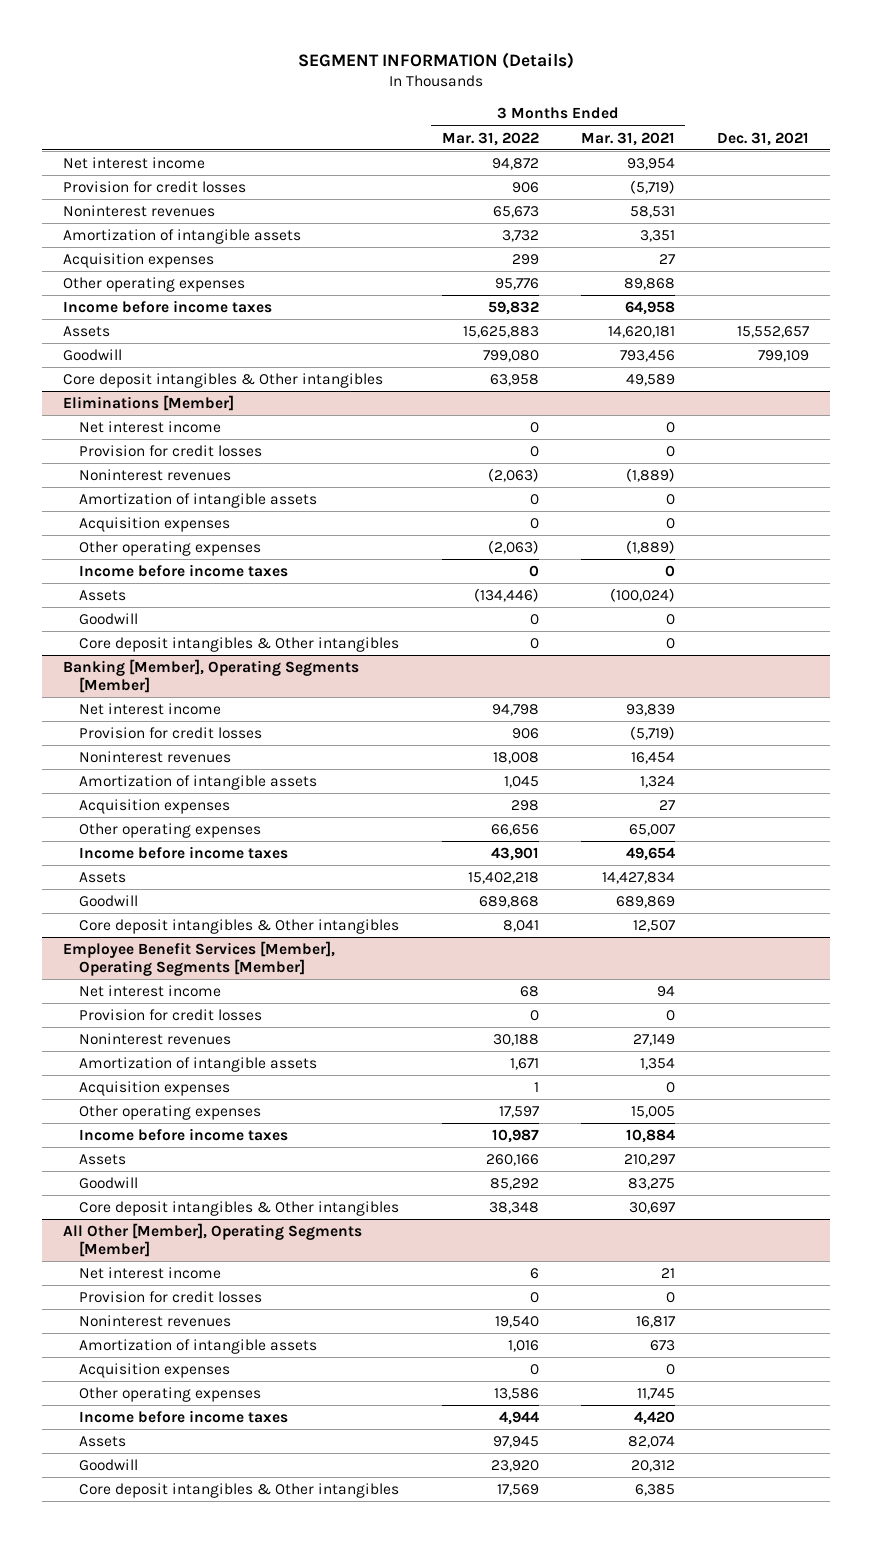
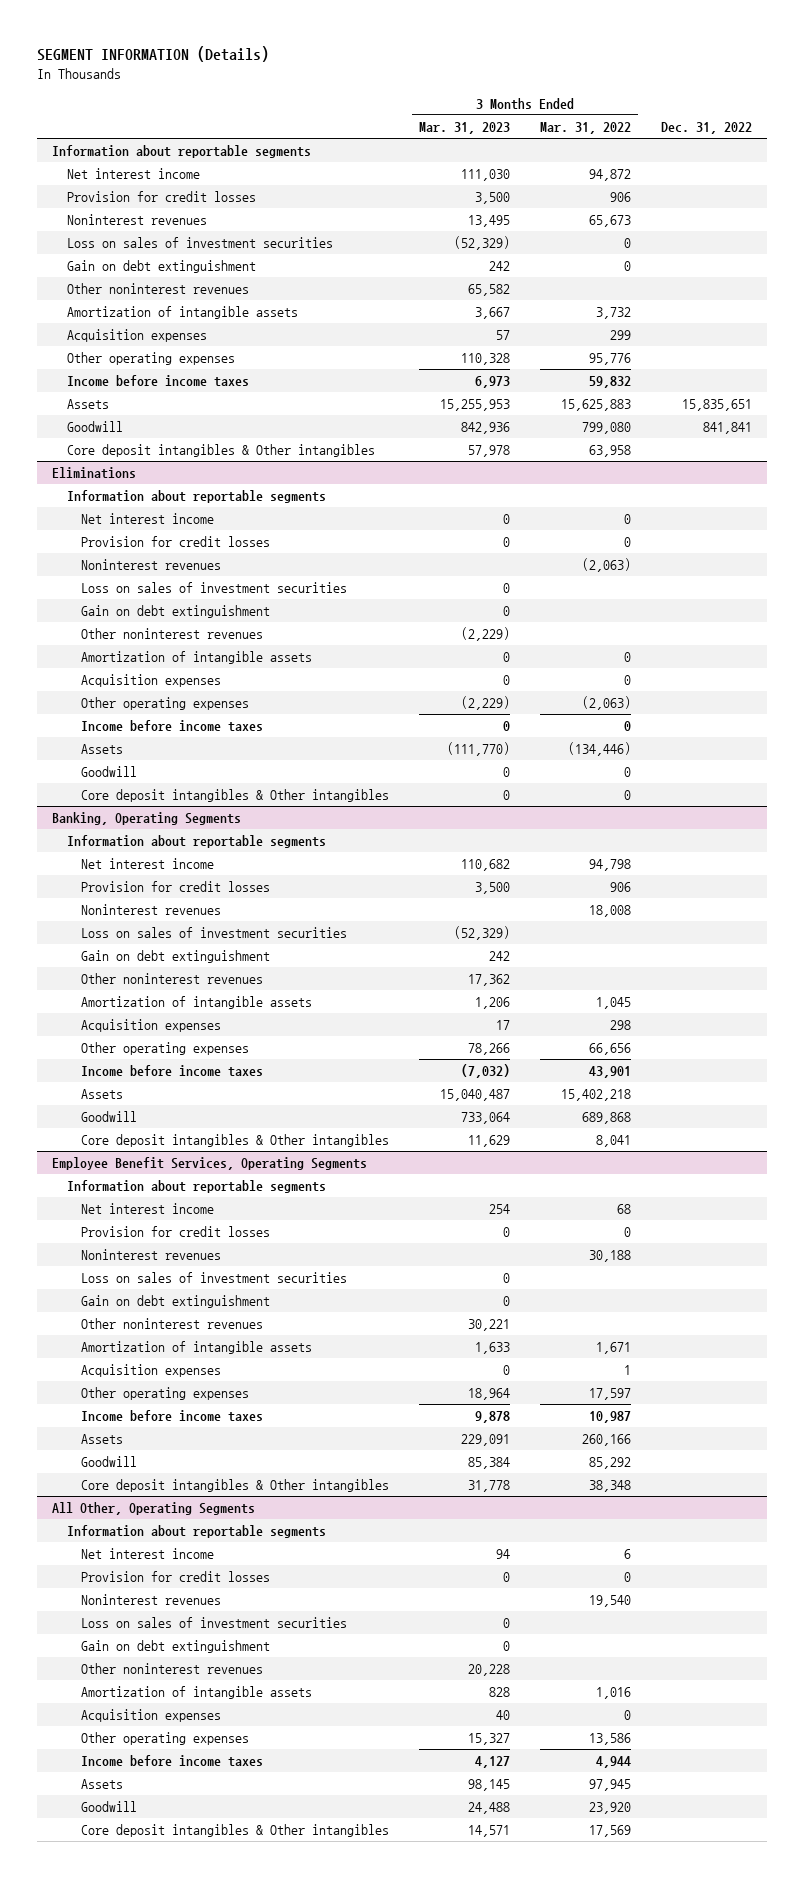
- | 3 Months Ended Mar. 31, 2022 | 3 Months Ended Mar. 31, 2021 | Dec. 31, 2021
+ | 3 Months Ended Mar. 31, 2023 | 3 Months Ended Mar. 31, 2022 | Dec. 31, 2022
+ Information about reportable segments
+ Loss on sales of investment securities | (52,329) | 0 |
+ Gain on debt extinguishment | 242 | 0 |
+ Other noninterest revenues | 65,582 | |
- Eliminations [Member]
+ Eliminations
+ Information about reportable segments
+ Loss on sales of investment securities | 0 | |
+ Gain on debt extinguishment | 0 | |
+ Other noninterest revenues | (2,229) | |
- Banking [Member], Operating Segments [Member]
+ Banking, Operating Segments
+ Information about reportable segments
+ Loss on sales of investment securities | (52,329) | |
+ Gain on debt extinguishment | 242 | |
+ Other noninterest revenues | 17,362 | |
- Employee Benefit Services [Member], Operating Segments [Member]
+ Employee Benefit Services, Operating Segments
+ Information about reportable segments
+ Loss on sales of investment securities | 0 | |
+ Gain on debt extinguishment | 0 | |
+ Other noninterest revenues | 30,221 | |
- All Other [Member], Operating Segments [Member]
+ All Other, Operating Segments
+ Information about reportable segments
+ Loss on sales of investment securities | 0 | |
+ Gain on debt extinguishment | 0 | |
+ Other noninterest revenues | 20,228 | |

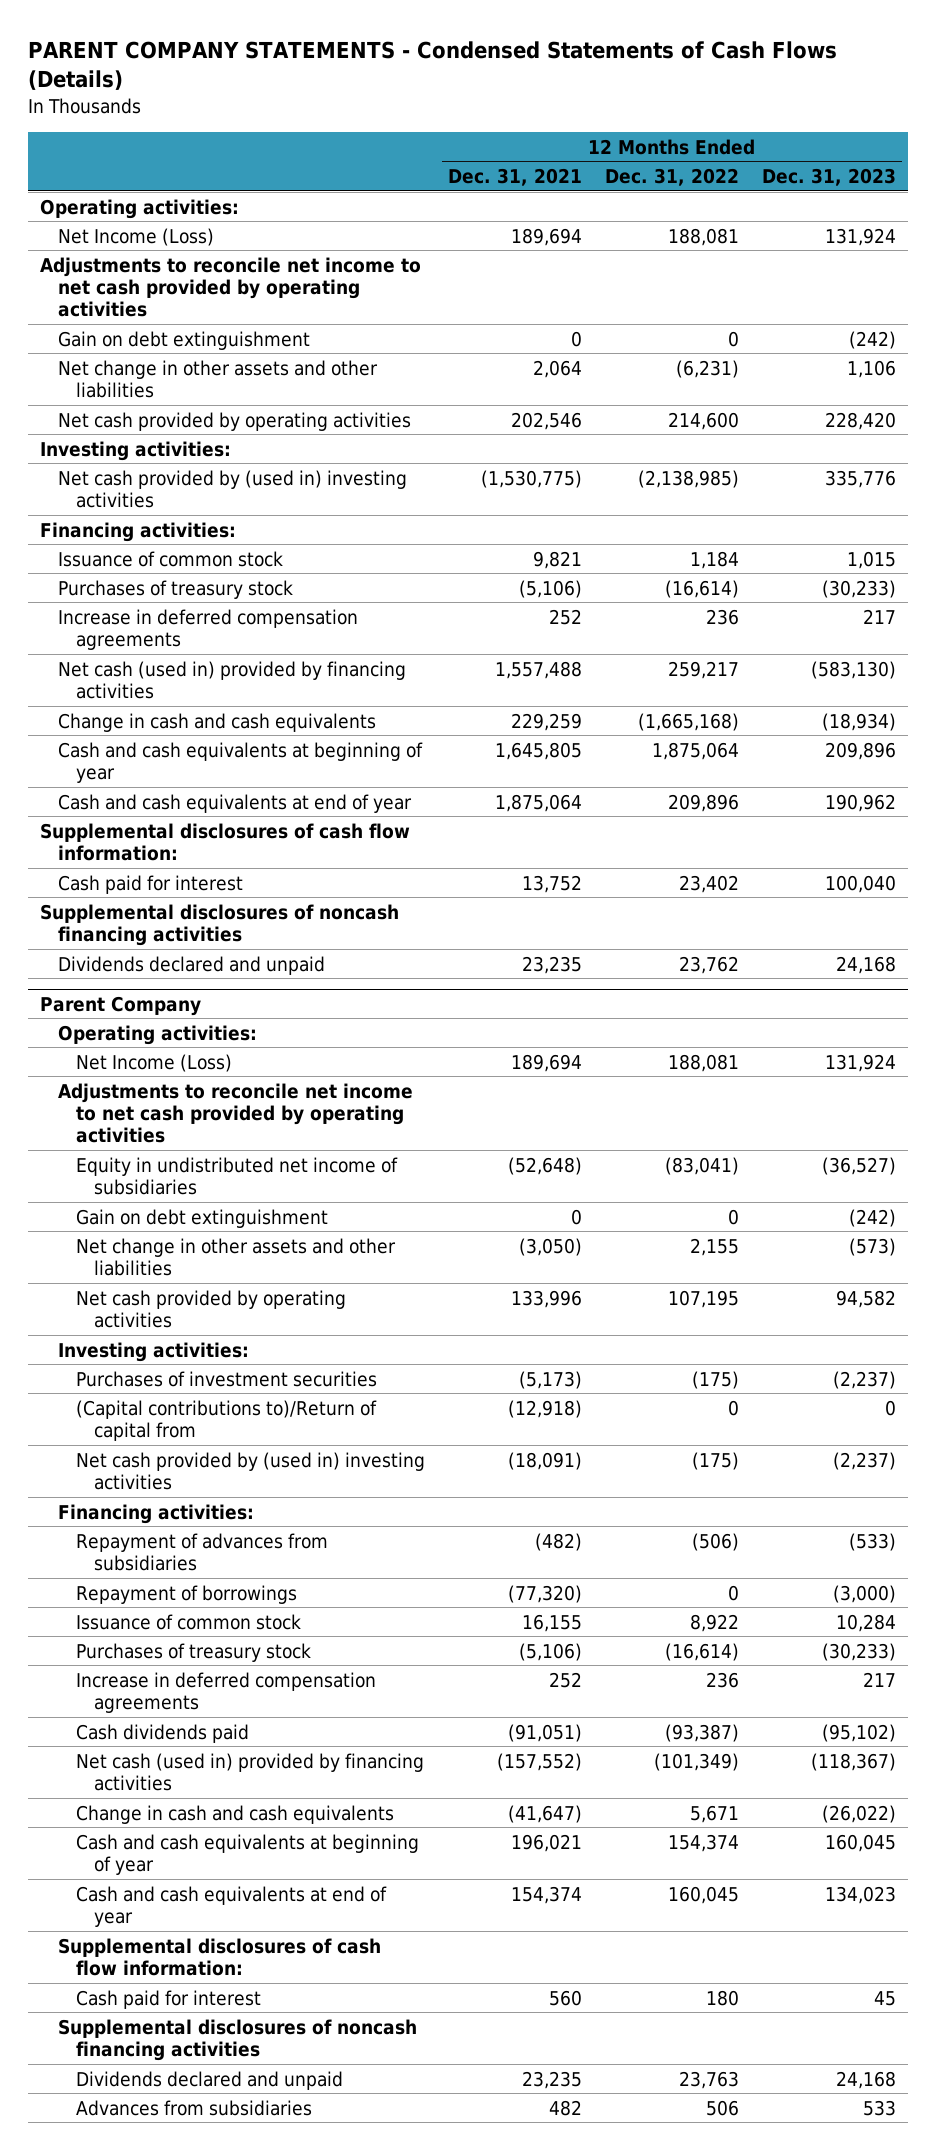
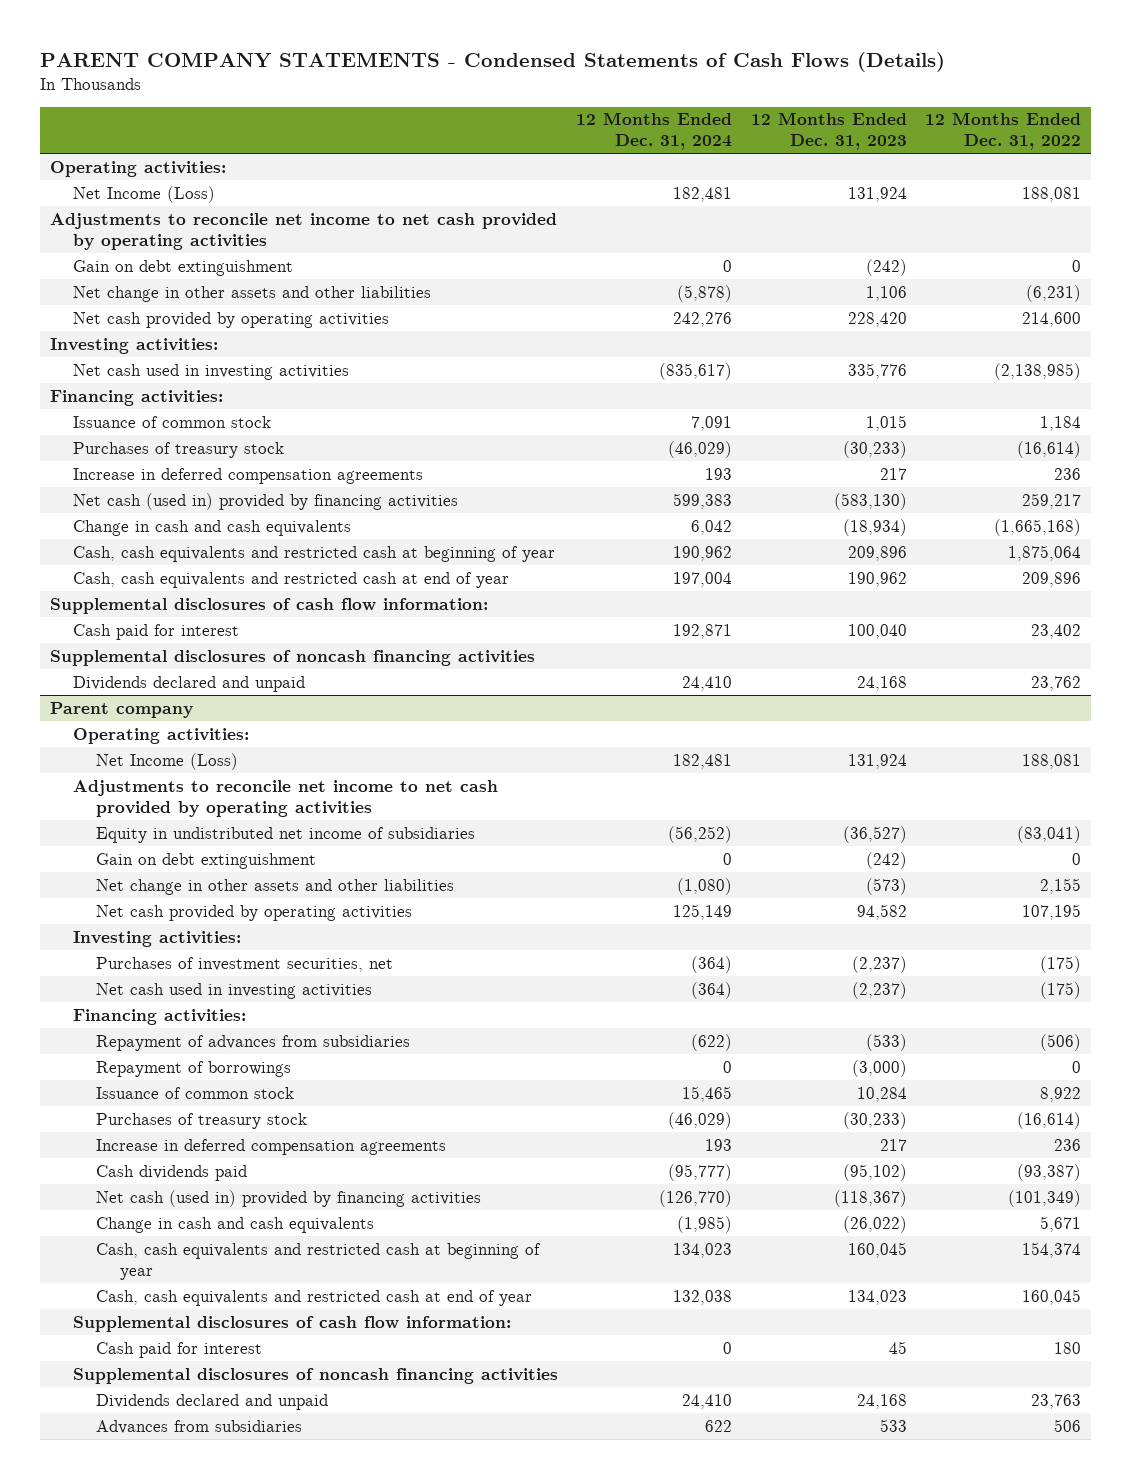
- | 12 Months Ended Dec. 31, 2021 | 12 Months Ended Dec. 31, 2022 | 12 Months Ended Dec. 31, 2023
+ | 12 Months Ended Dec. 31, 2024 | 12 Months Ended Dec. 31, 2023 | 12 Months Ended Dec. 31, 2022
- Net cash provided by (used in) investing activities | (1,530,775) | (2,138,985) | 335,776
+ Net cash used in investing activities | (835,617) | 335,776 | (2,138,985)
- Cash and cash equivalents at beginning of year | 1,645,805 | 1,875,064 | 209,896
- Cash and cash equivalents at end of year | 1,875,064 | 209,896 | 190,962
+ Cash, cash equivalents and restricted cash at beginning of year | 190,962 | 209,896 | 1,875,064
+ Cash, cash equivalents and restricted cash at end of year | 197,004 | 190,962 | 209,896
- Parent Company
+ Parent company
- Purchases of investment securities | (5,173) | (175) | (2,237)
- (Capital contributions to)/Return of capital from | (12,918) | 0 | 0
- Net cash provided by (used in) investing activities | (18,091) | (175) | (2,237)
+ Purchases of investment securities, net | (364) | (2,237) | (175)
+ Net cash used in investing activities | (364) | (2,237) | (175)
- Cash and cash equivalents at beginning of year | 196,021 | 154,374 | 160,045
- Cash and cash equivalents at end of year | 154,374 | 160,045 | 134,023
+ Cash, cash equivalents and restricted cash at beginning of year | 134,023 | 160,045 | 154,374
+ Cash, cash equivalents and restricted cash at end of year | 132,038 | 134,023 | 160,045

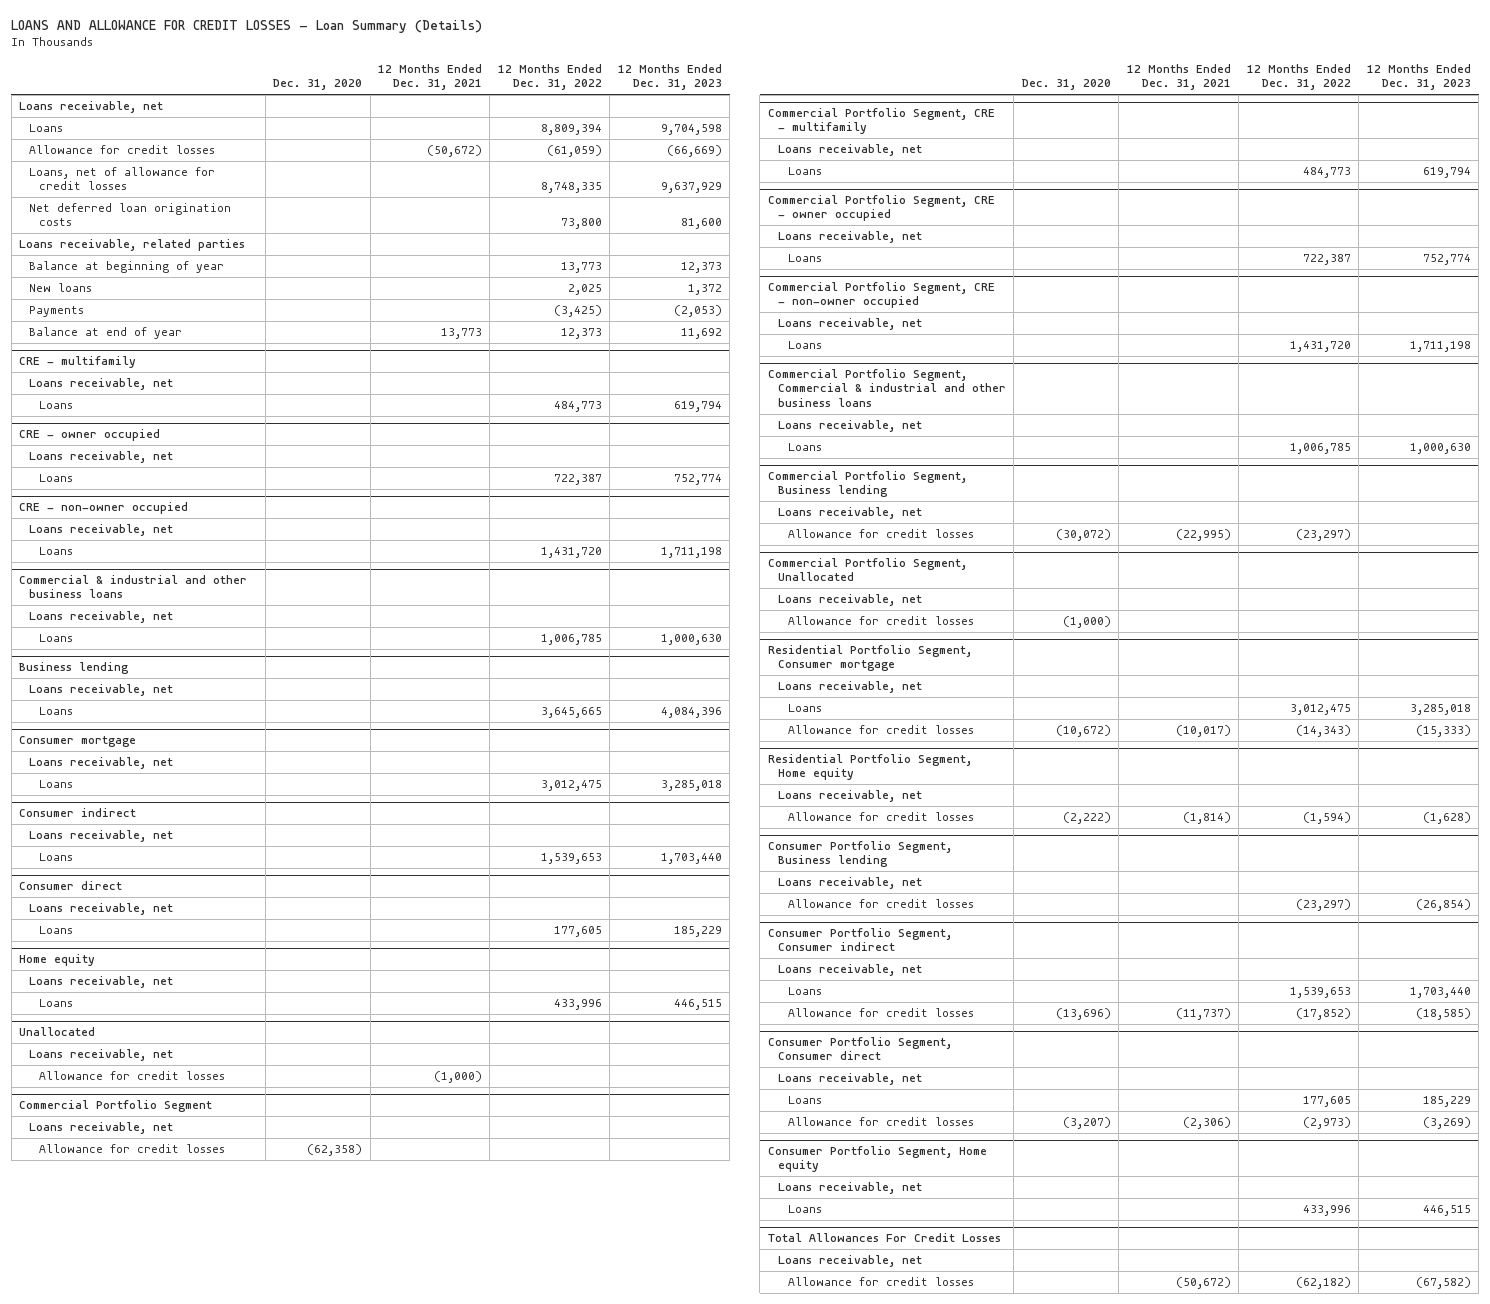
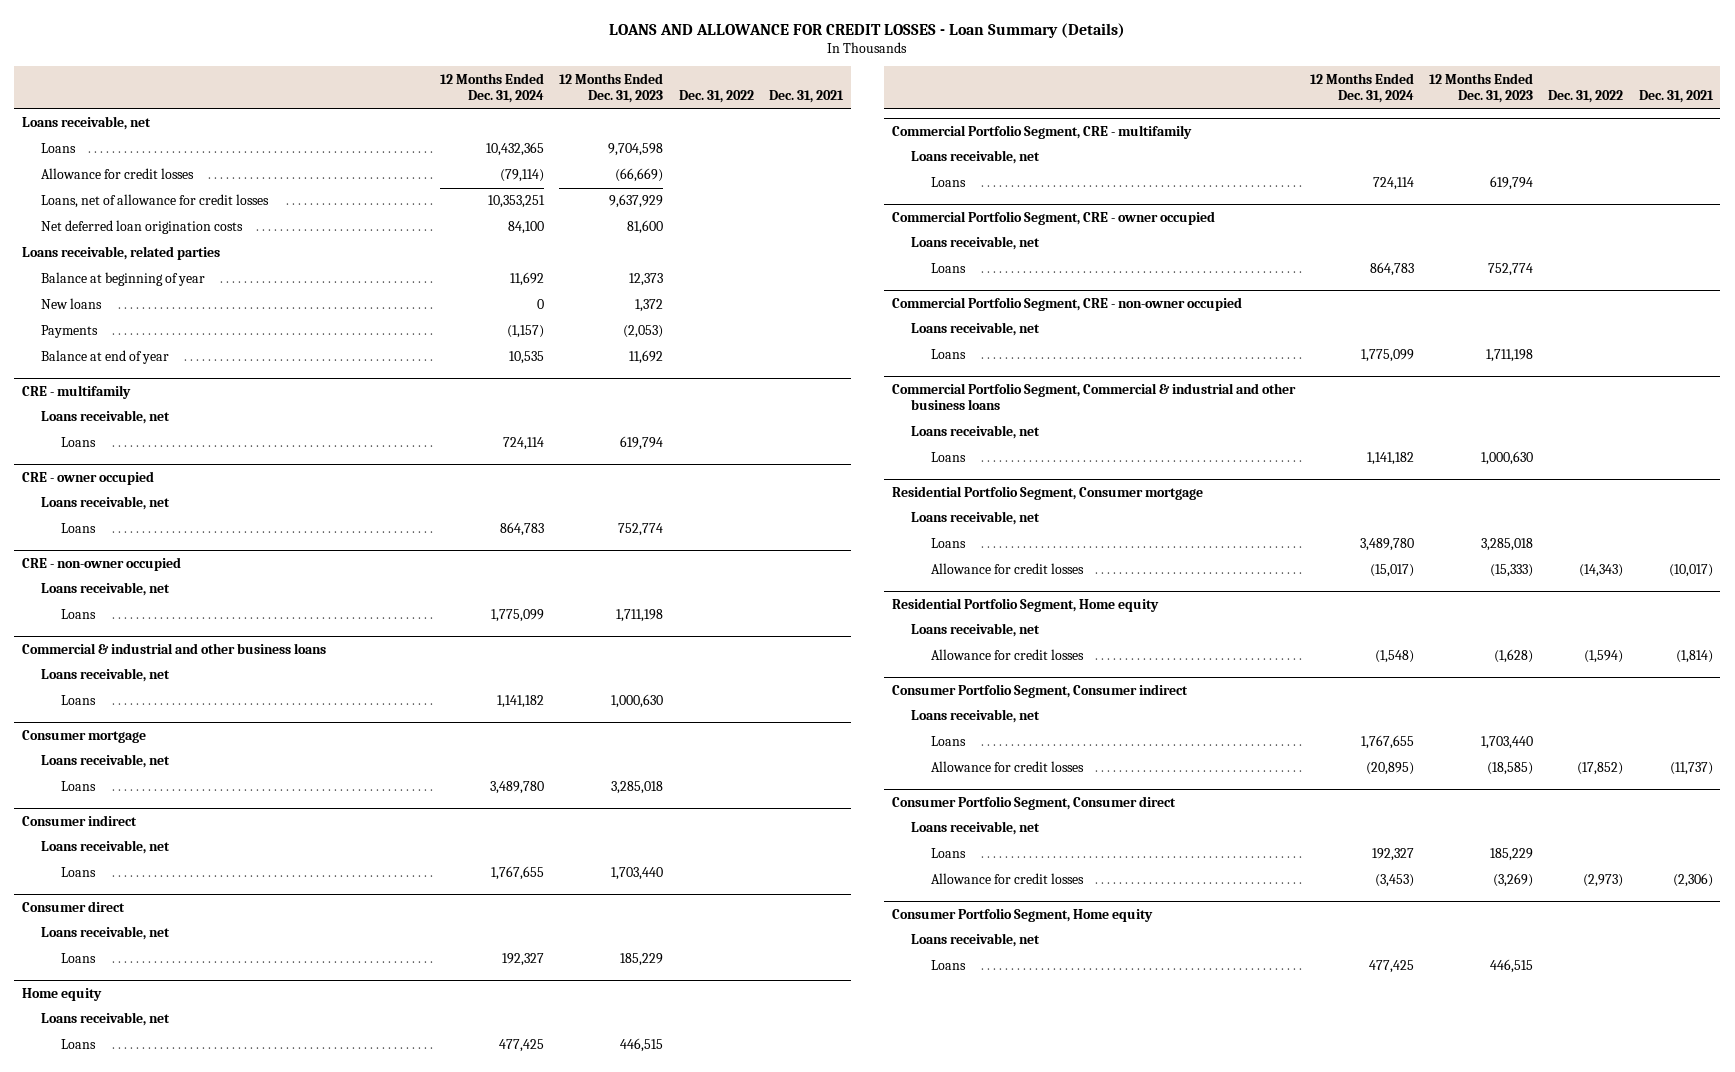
- | Dec. 31, 2020 | 12 Months Ended Dec. 31, 2021 | 12 Months Ended Dec. 31, 2022 | 12 Months Ended Dec. 31, 2023
+ | 12 Months Ended Dec. 31, 2024 | 12 Months Ended Dec. 31, 2023 | Dec. 31, 2022 | Dec. 31, 2021
- Business lending
- Loans receivable, net
- Loans | | | 3,645,665 | 4,084,396
- Unallocated
- Loans receivable, net
- Allowance for credit losses | | (1,000) | |
- Commercial Portfolio Segment
- Loans receivable, net
- Allowance for credit losses | (62,358) | | |
- Commercial Portfolio Segment, Business lending
- Loans receivable, net
- Allowance for credit losses | (30,072) | (22,995) | (23,297) |
- Commercial Portfolio Segment, Unallocated
- Loans receivable, net
- Allowance for credit losses | (1,000) | | |
- Consumer Portfolio Segment, Business lending
- Loans receivable, net
- Allowance for credit losses | | | (23,297) | (26,854)
- Total Allowances For Credit Losses
- Loans receivable, net
- Allowance for credit losses | | (50,672) | (62,182) | (67,582)

